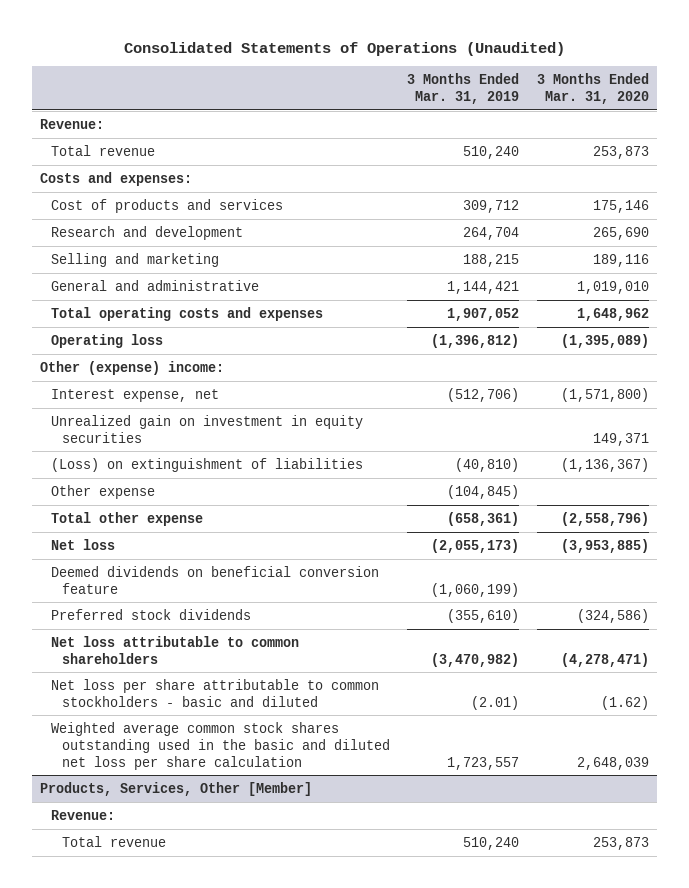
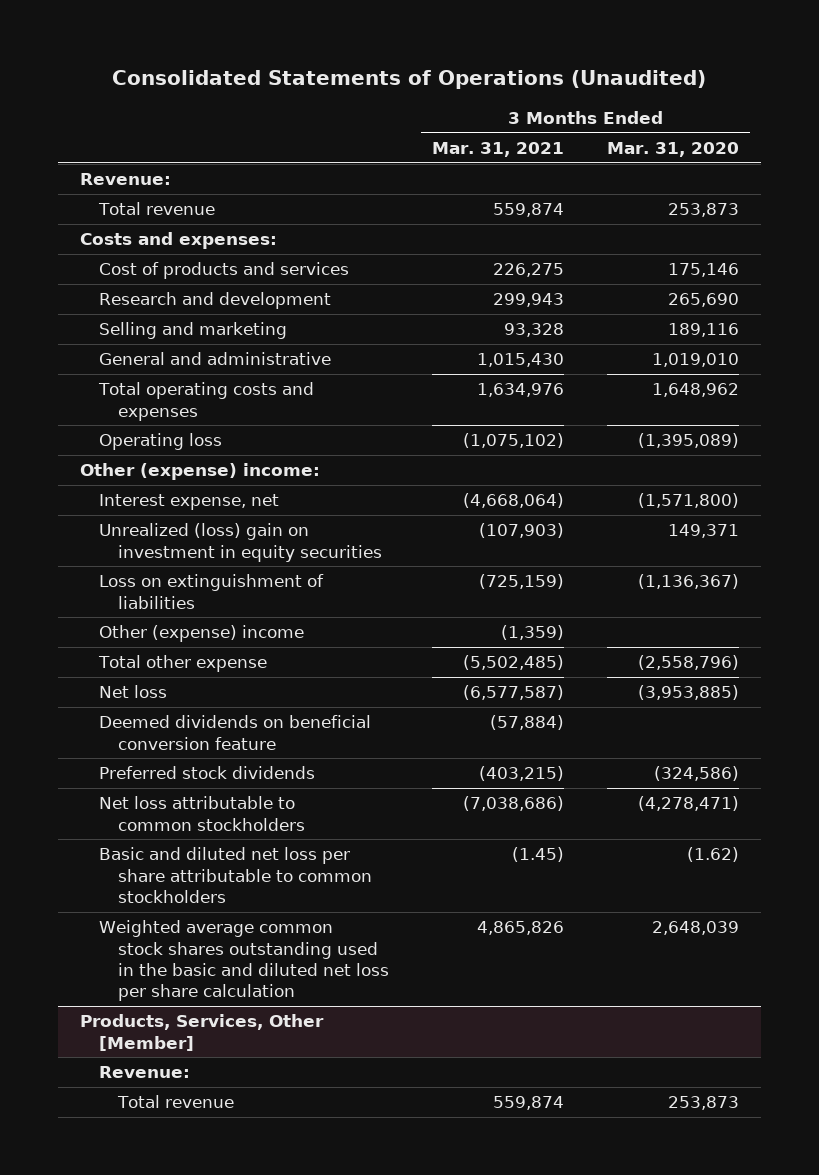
- | 3 Months Ended Mar. 31, 2019 | 3 Months Ended Mar. 31, 2020
+ | 3 Months Ended Mar. 31, 2021 | 3 Months Ended Mar. 31, 2020
- Unrealized gain on investment in equity securities | | 149,371
- (Loss) on extinguishment of liabilities | (40,810) | (1,136,367)
- Other expense | (104,845) |
+ Unrealized (loss) gain on investment in equity securities | (107,903) | 149,371
+ Loss on extinguishment of liabilities | (725,159) | (1,136,367)
+ Other (expense) income | (1,359) |
- Net loss attributable to common shareholders | (3,470,982) | (4,278,471)
- Net loss per share attributable to common stockholders - basic and diluted | (2.01) | (1.62)
+ Net loss attributable to common stockholders | (7,038,686) | (4,278,471)
+ Basic and diluted net loss per share attributable to common stockholders | (1.45) | (1.62)

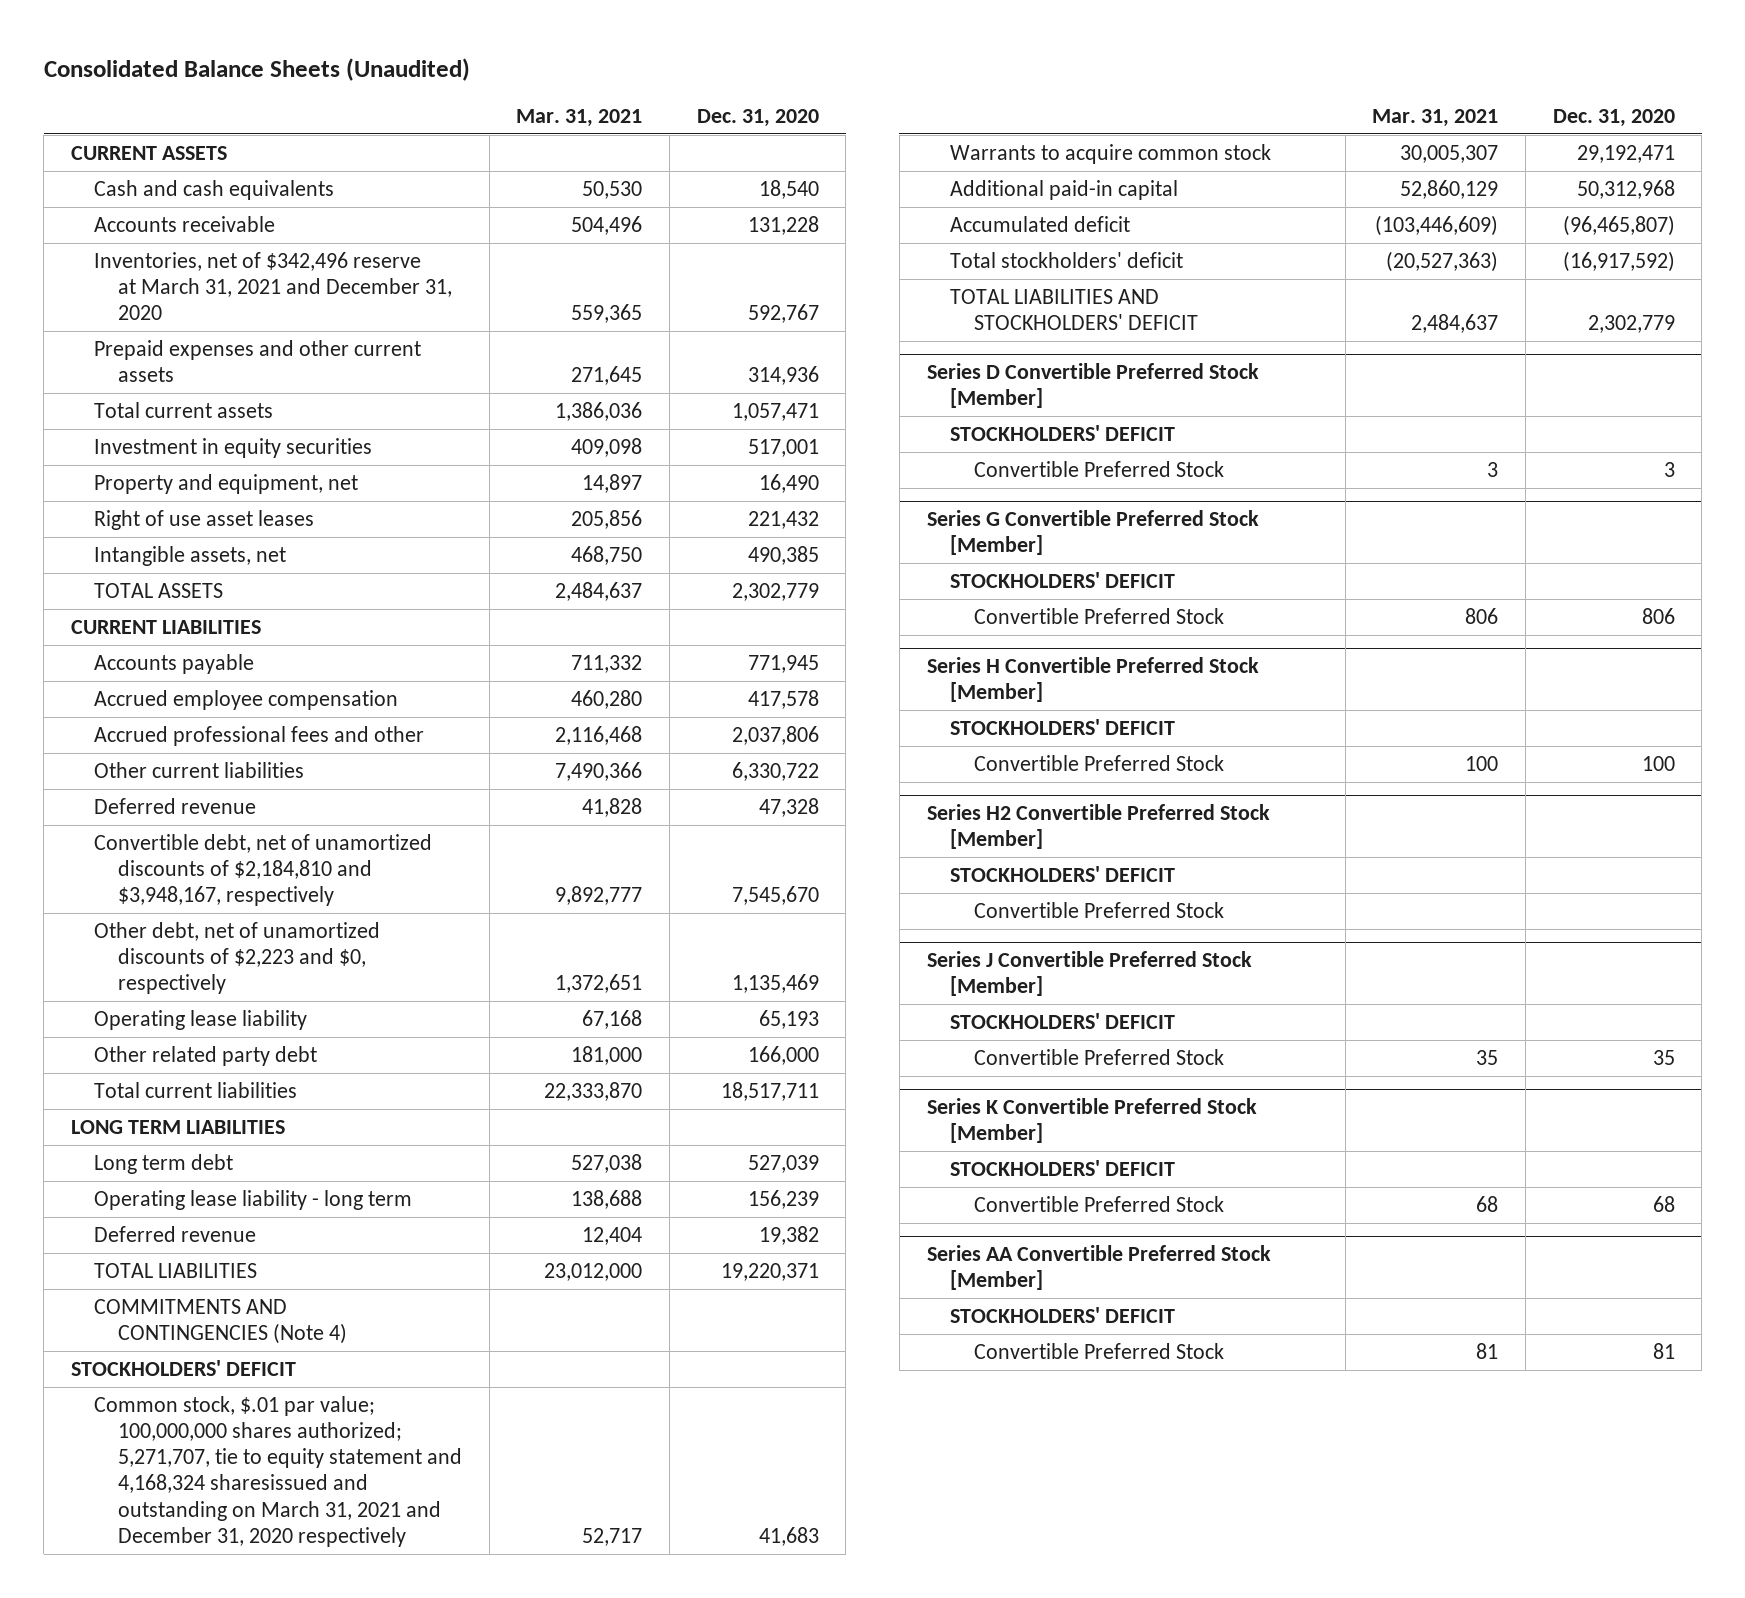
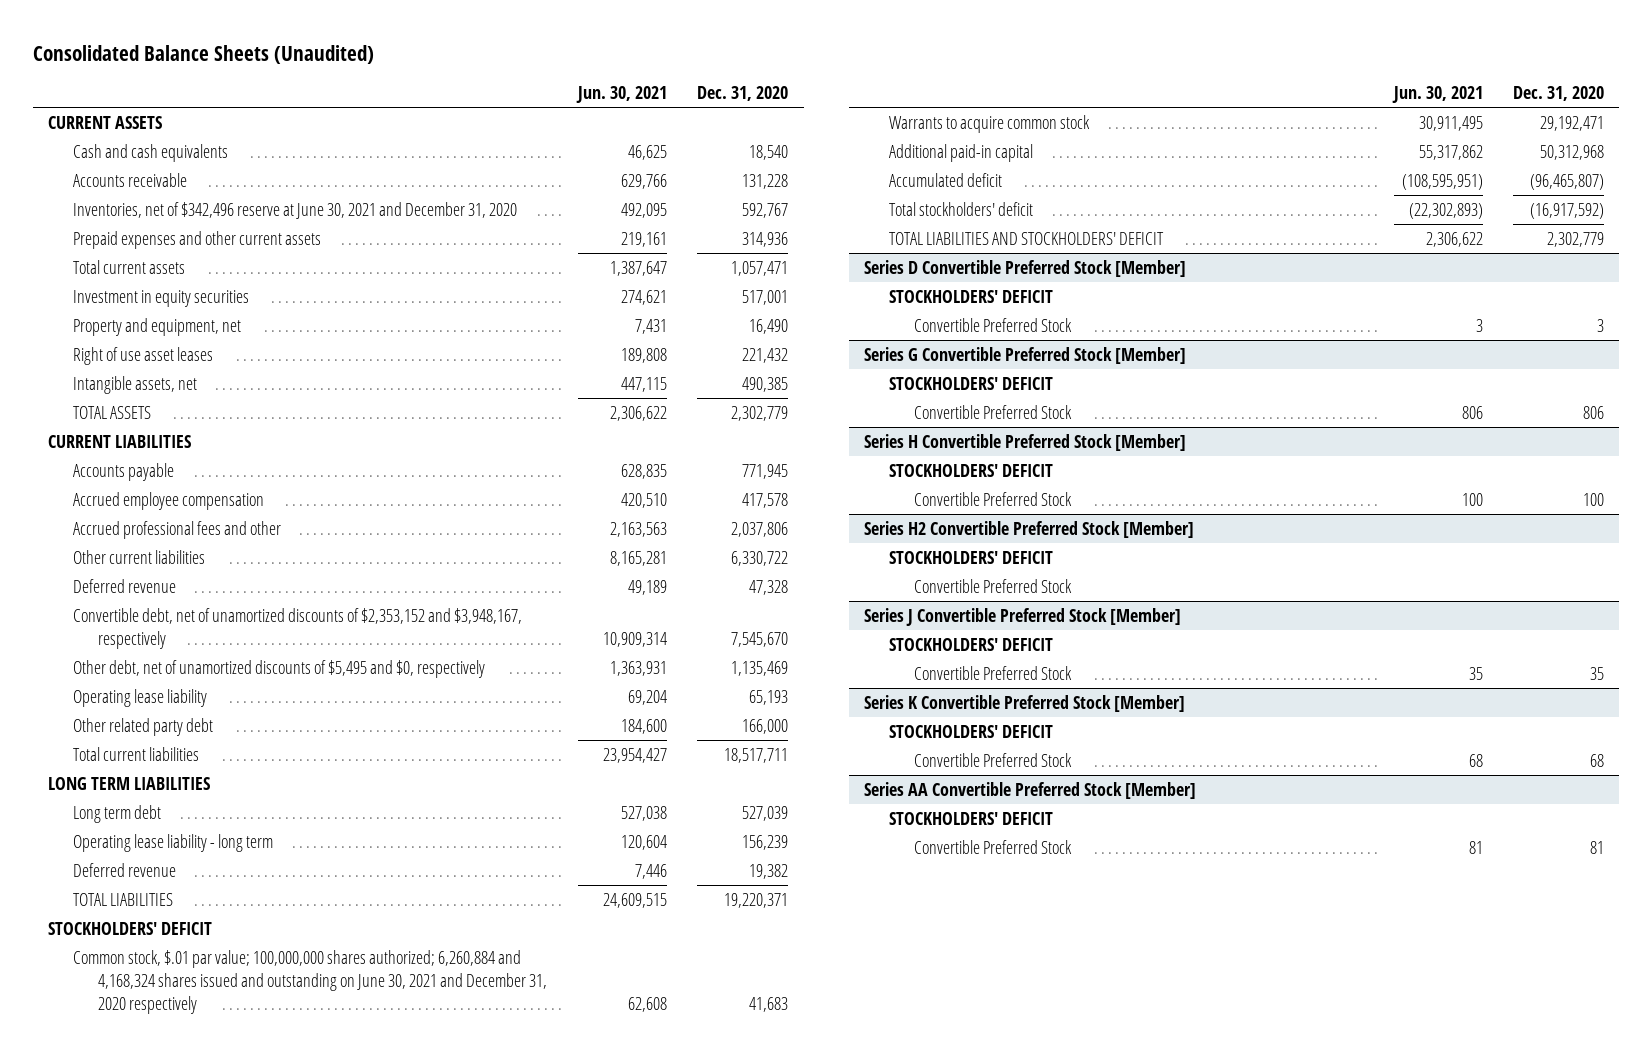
- | Mar. 31, 2021 | Dec. 31, 2020
+ | Jun. 30, 2021 | Dec. 31, 2020
- Inventories, net of $342,496 reserve at March 31, 2021 and December 31, 2020 | 559,365 | 592,767
+ Inventories, net of $342,496 reserve at June 30, 2021 and December 31, 2020 | 492,095 | 592,767
- Convertible debt, net of unamortized discounts of $2,184,810 and $3,948,167, respectively | 9,892,777 | 7,545,670
- Other debt, net of unamortized discounts of $2,223 and $0, respectively | 1,372,651 | 1,135,469
+ Convertible debt, net of unamortized discounts of $2,353,152 and $3,948,167, respectively | 10,909,314 | 7,545,670
+ Other debt, net of unamortized discounts of $5,495 and $0, respectively | 1,363,931 | 1,135,469
- COMMITMENTS AND CONTINGENCIES (Note 4)
- Common stock, $.01 par value; 100,000,000 shares authorized; 5,271,707, tie to equity statement and 4,168,324 sharesissued and outstanding on March 31, 2021 and December 31, 2020 respectively | 52,717 | 41,683
+ Common stock, $.01 par value; 100,000,000 shares authorized; 6,260,884 and 4,168,324 shares issued and outstanding on June 30, 2021 and December 31, 2020 respectively | 62,608 | 41,683

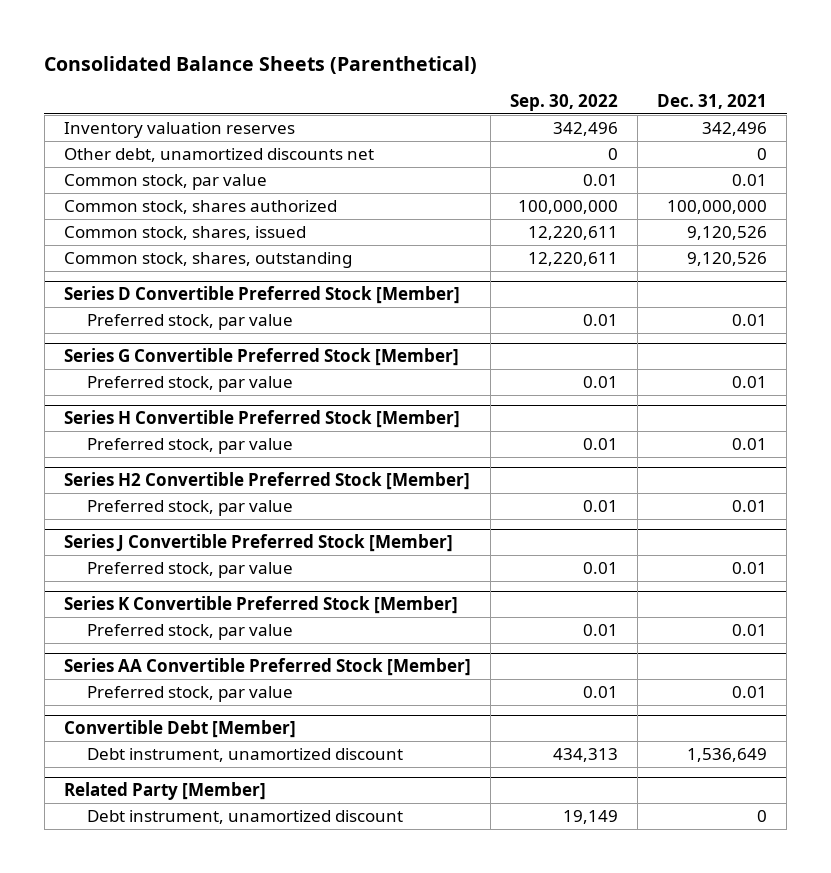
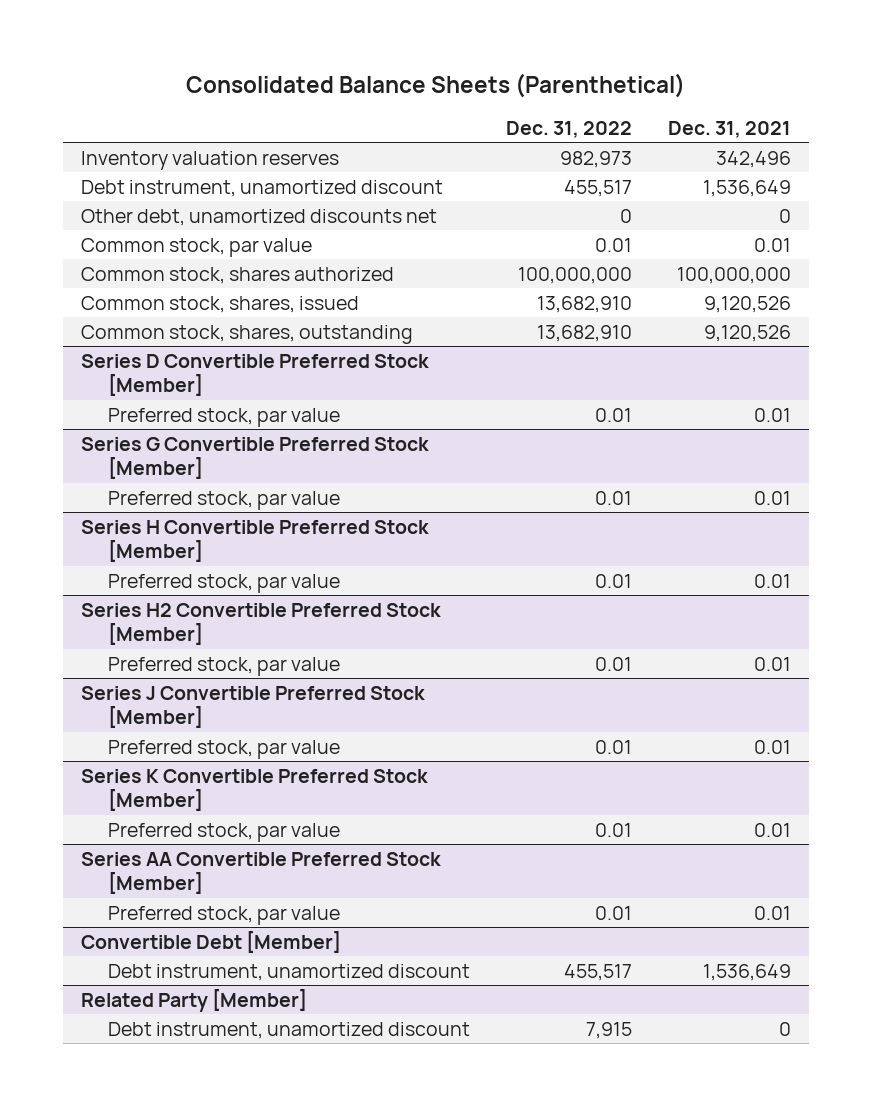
- | Sep. 30, 2022 | Dec. 31, 2021
+ | Dec. 31, 2022 | Dec. 31, 2021
+ Debt instrument, unamortized discount | 455,517 | 1,536,649

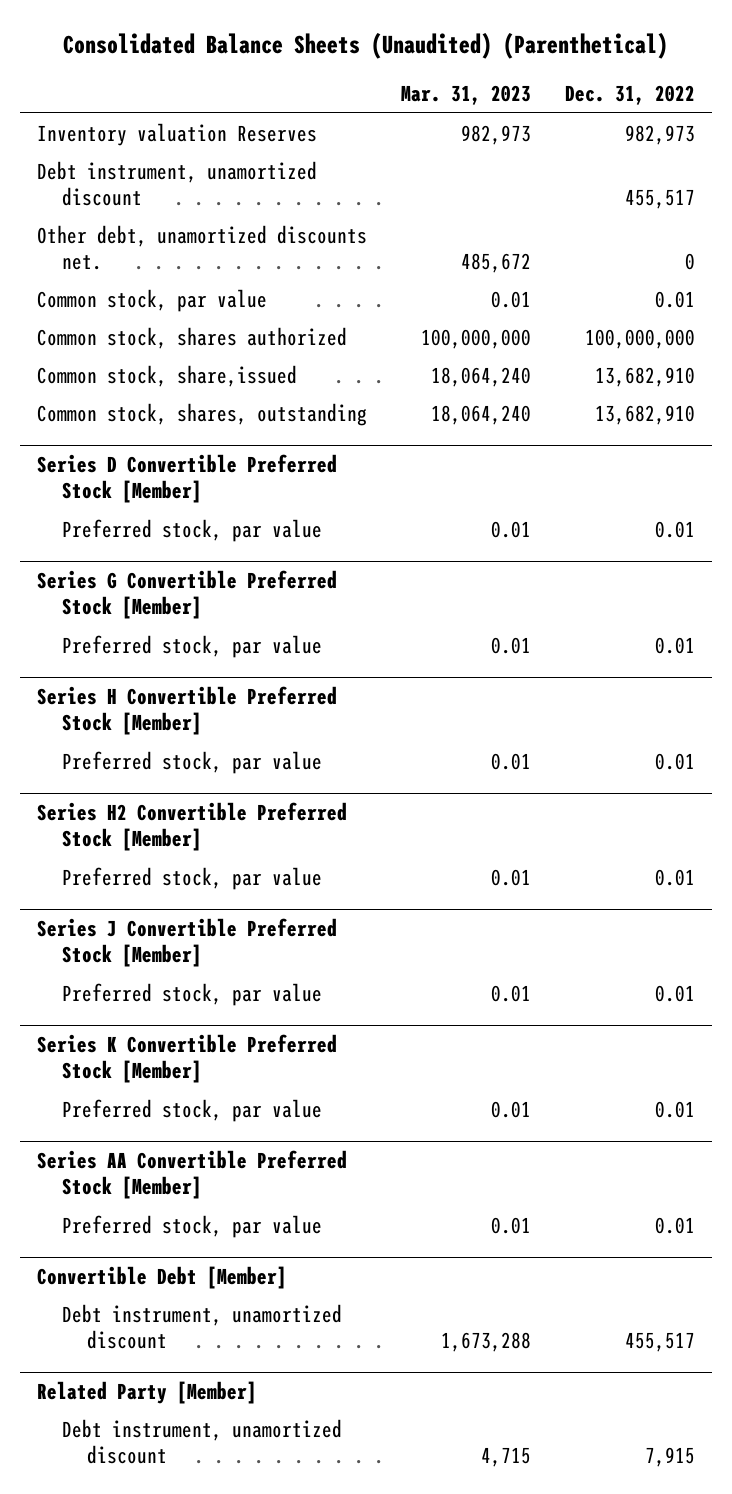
- Consolidated Balance Sheets (Parenthetical)
+ Consolidated Balance Sheets (Unaudited) (Parenthetical)
- | Dec. 31, 2022 | Dec. 31, 2021
+ | Mar. 31, 2023 | Dec. 31, 2022
- Inventory valuation reserves | 982,973 | 342,496
+ Inventory valuation Reserves | 982,973 | 982,973
- Other debt, unamortized discounts net | 0 | 0
+ Other debt, unamortized discounts net. | 485,672 | 0
- Common stock, shares, issued | 13,682,910 | 9,120,526
+ Common stock, share,issued | 18,064,240 | 13,682,910

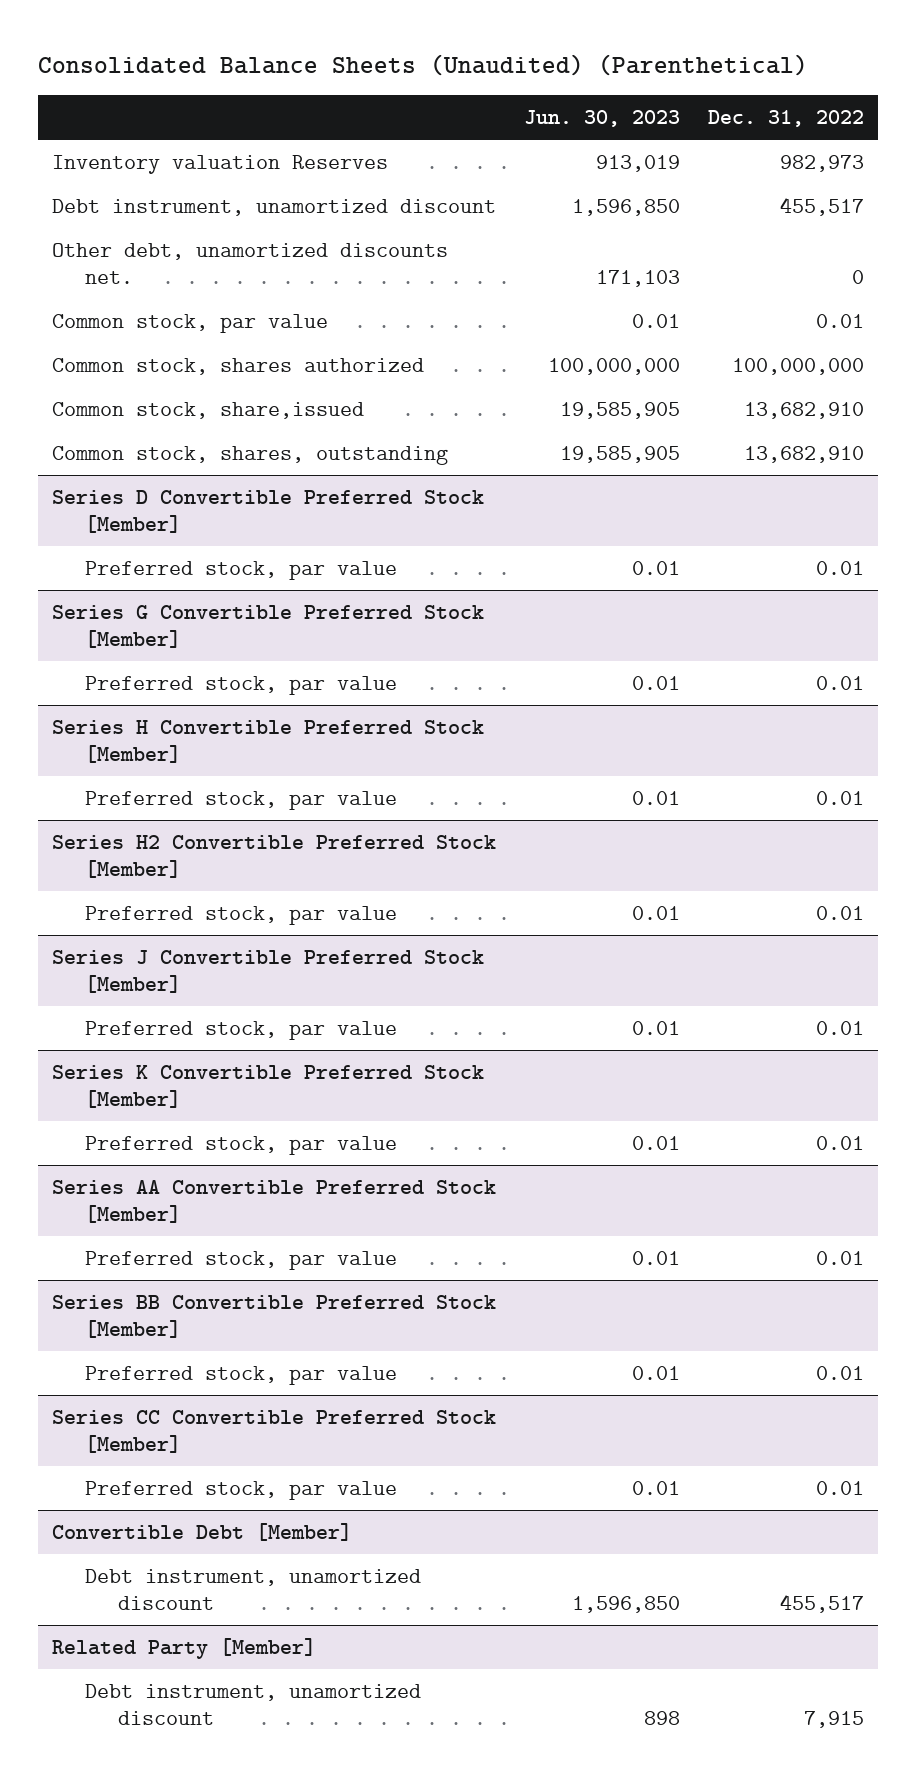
- | Mar. 31, 2023 | Dec. 31, 2022
+ | Jun. 30, 2023 | Dec. 31, 2022
+ Series BB Convertible Preferred Stock [Member]
+ Preferred stock, par value | 0.01 | 0.01
+ Series CC Convertible Preferred Stock [Member]
+ Preferred stock, par value | 0.01 | 0.01

